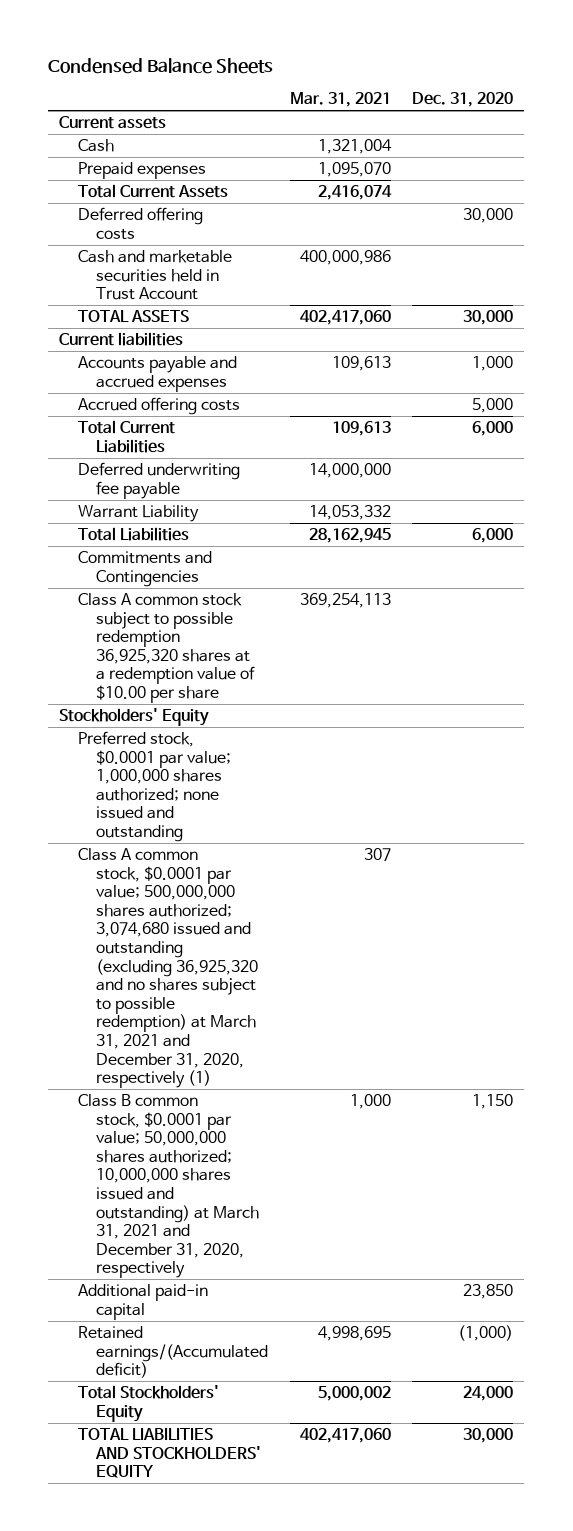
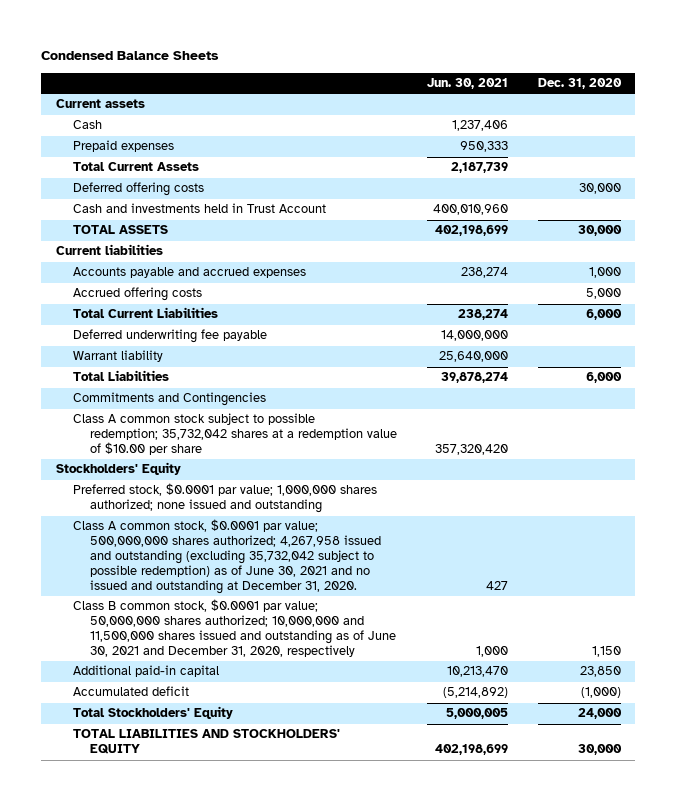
- | Mar. 31, 2021 | Dec. 31, 2020
+ | Jun. 30, 2021 | Dec. 31, 2020
- Cash and marketable securities held in Trust Account | 400,000,986 |
+ Cash and investments held in Trust Account | 400,010,960 |
- Warrant Liability | 14,053,332 |
+ Warrant liability | 25,640,000 |
- Class A common stock subject to possible redemption 36,925,320 shares at a redemption value of $10.00 per share | 369,254,113 |
+ Class A common stock subject to possible redemption; 35,732,042 shares at a redemption value of $10.00 per share | 357,320,420 |
- Class A common stock, $0.0001 par value; 500,000,000 shares authorized; 3,074,680 issued and outstanding (excluding 36,925,320 and no shares subject to possible redemption) at March 31, 2021 and December 31, 2020, respectively (1) | 307 |
- Class B common stock, $0.0001 par value; 50,000,000 shares authorized; 10,000,000 shares issued and outstanding) at March 31, 2021 and December 31, 2020, respectively | 1,000 | 1,150
+ Class A common stock, $0.0001 par value; 500,000,000 shares authorized; 4,267,958 issued and outstanding (excluding 35,732,042 subject to possible redemption) as of June 30, 2021 and no issued and outstanding at December 31, 2020. | 427 |
+ Class B common stock, $0.0001 par value; 50,000,000 shares authorized; 10,000,000 and 11,500,000 shares issued and outstanding as of June 30, 2021 and December 31, 2020, respectively | 1,000 | 1,150
- Retained earnings/(Accumulated deficit) | 4,998,695 | (1,000)
+ Accumulated deficit | (5,214,892) | (1,000)

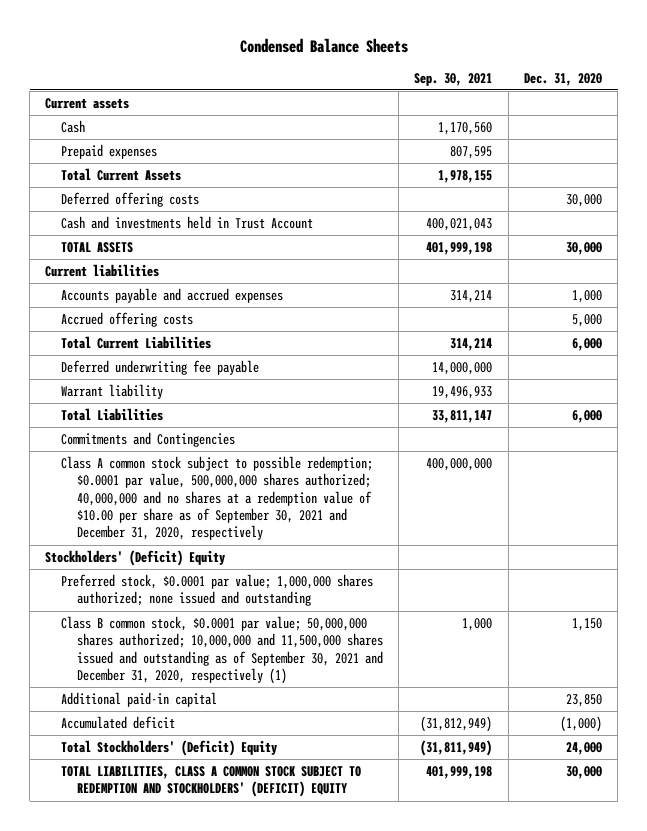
- | Jun. 30, 2021 | Dec. 31, 2020
+ | Sep. 30, 2021 | Dec. 31, 2020
- Class A common stock subject to possible redemption; 35,732,042 shares at a redemption value of $10.00 per share | 357,320,420 |
- Stockholders' Equity
+ Class A common stock subject to possible redemption; $0.0001 par value, 500,000,000 shares authorized; 40,000,000 and no shares at a redemption value of $10.00 per share as of September 30, 2021 and December 31, 2020, respectively | 400,000,000 |
+ Stockholders' (Deficit) Equity
- Class A common stock, $0.0001 par value; 500,000,000 shares authorized; 4,267,958 issued and outstanding (excluding 35,732,042 subject to possible redemption) as of June 30, 2021 and no issued and outstanding at December 31, 2020. | 427 |
- Class B common stock, $0.0001 par value; 50,000,000 shares authorized; 10,000,000 and 11,500,000 shares issued and outstanding as of June 30, 2021 and December 31, 2020, respectively | 1,000 | 1,150
+ Class B common stock, $0.0001 par value; 50,000,000 shares authorized; 10,000,000 and 11,500,000 shares issued and outstanding as of September 30, 2021 and December 31, 2020, respectively (1) | 1,000 | 1,150
- Total Stockholders' Equity | 5,000,005 | 24,000
- TOTAL LIABILITIES AND STOCKHOLDERS' EQUITY | 402,198,699 | 30,000
+ Total Stockholders' (Deficit) Equity | (31,811,949) | 24,000
+ TOTAL LIABILITIES, CLASS A COMMON STOCK SUBJECT TO REDEMPTION AND STOCKHOLDERS' (DEFICIT) EQUITY | 401,999,198 | 30,000

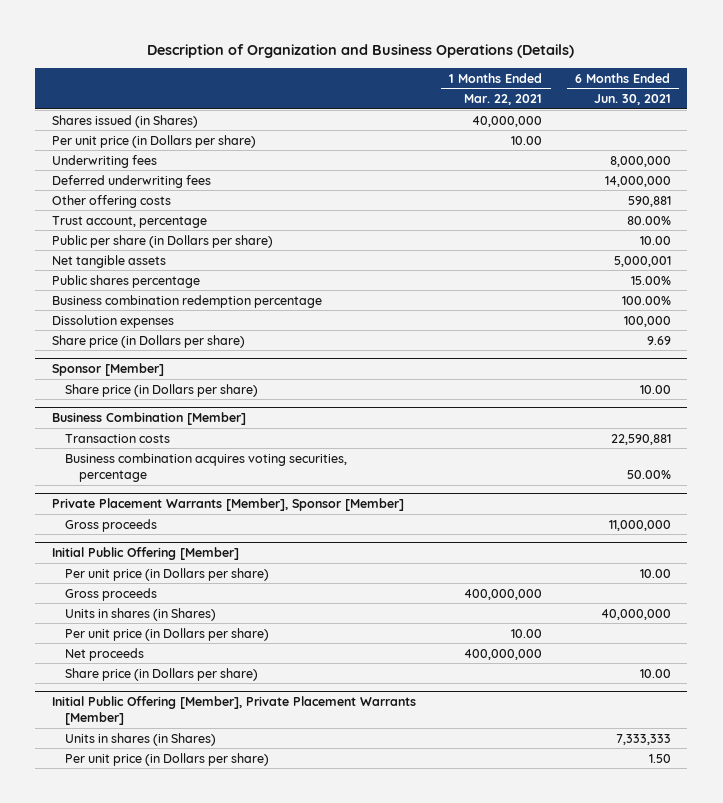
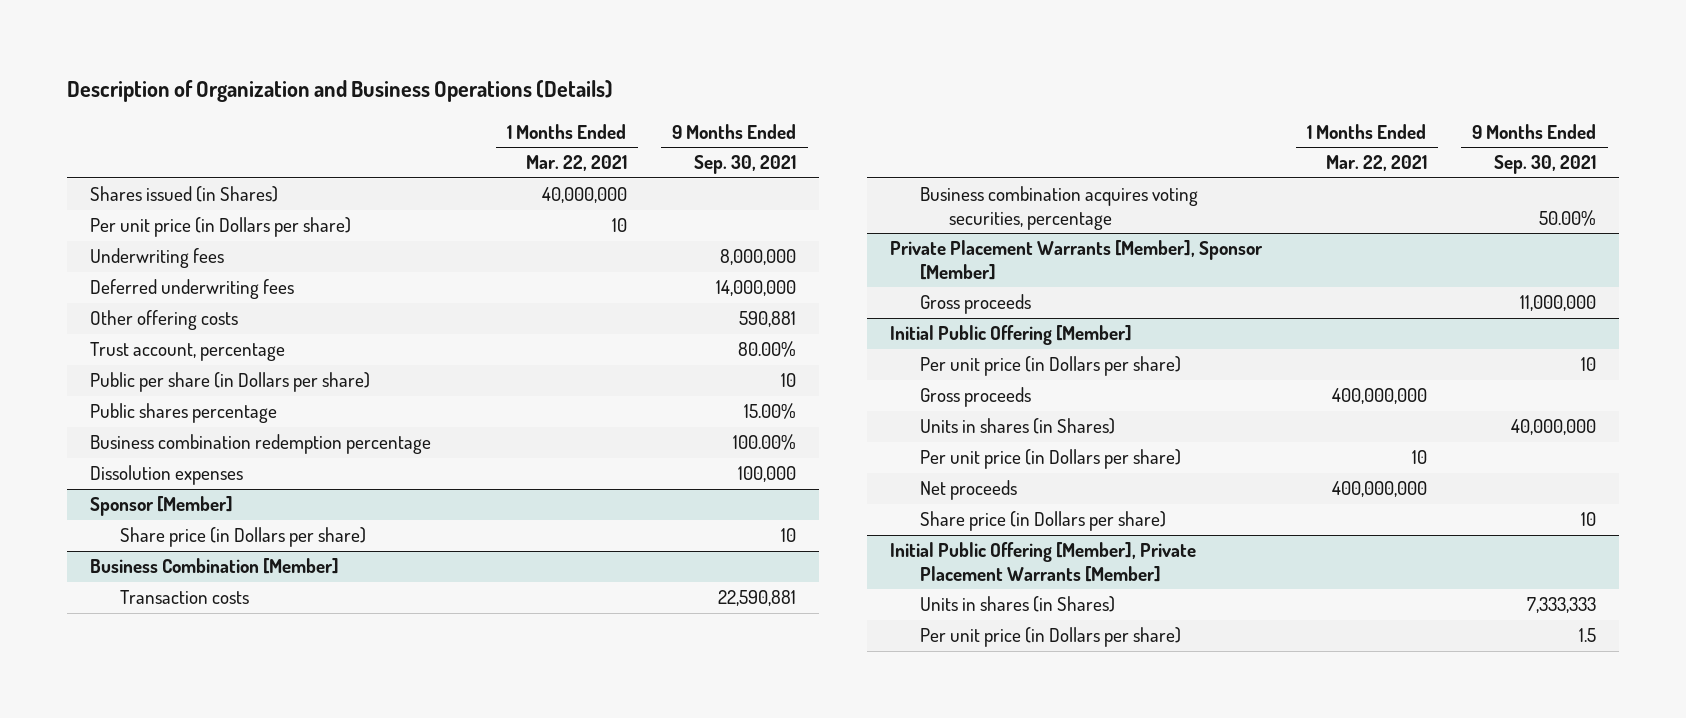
- | 1 Months Ended Mar. 22, 2021 | 6 Months Ended Jun. 30, 2021
+ | 1 Months Ended Mar. 22, 2021 | 9 Months Ended Sep. 30, 2021
- Per unit price (in Dollars per share) | 10.00 |
+ Per unit price (in Dollars per share) | 10 |
- Net tangible assets | | 5,000,001
- Share price (in Dollars per share) | | 9.69
@ Initial Public Offering [Member]
- Per unit price (in Dollars per share) | 10.00 |
+ Per unit price (in Dollars per share) | 10 |

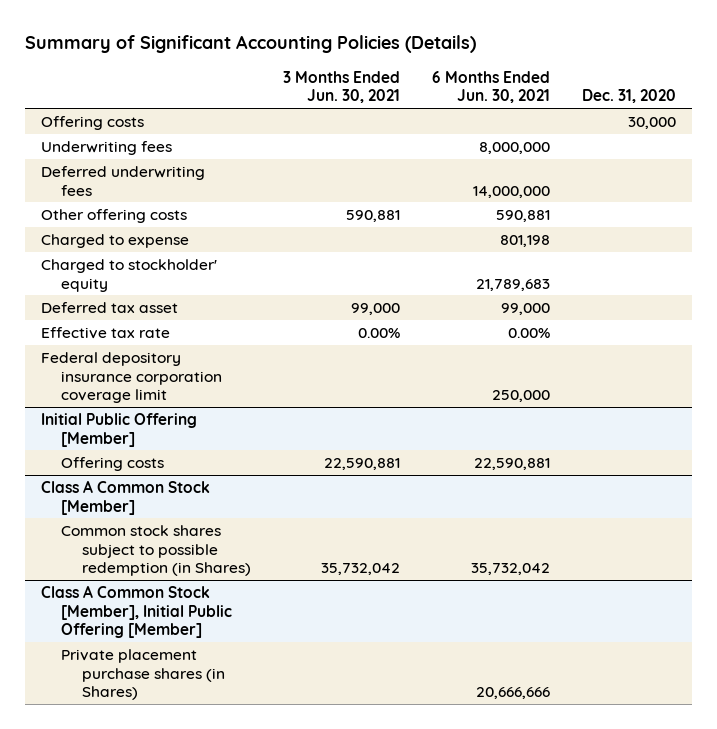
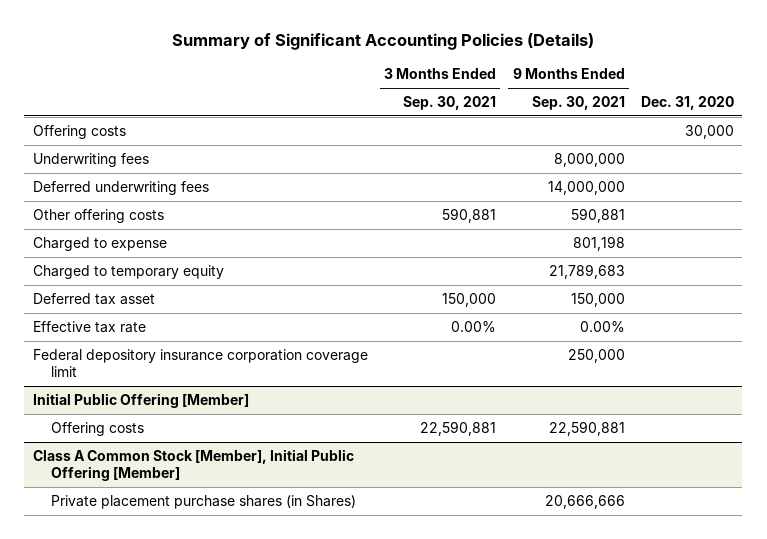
- | 3 Months Ended Jun. 30, 2021 | 6 Months Ended Jun. 30, 2021 | Dec. 31, 2020
+ | 3 Months Ended Sep. 30, 2021 | 9 Months Ended Sep. 30, 2021 | Dec. 31, 2020
- Charged to stockholder' equity | | 21,789,683 |
+ Charged to temporary equity | | 21,789,683 |
- Class A Common Stock [Member]
- Common stock shares subject to possible redemption (in Shares) | 35,732,042 | 35,732,042 |

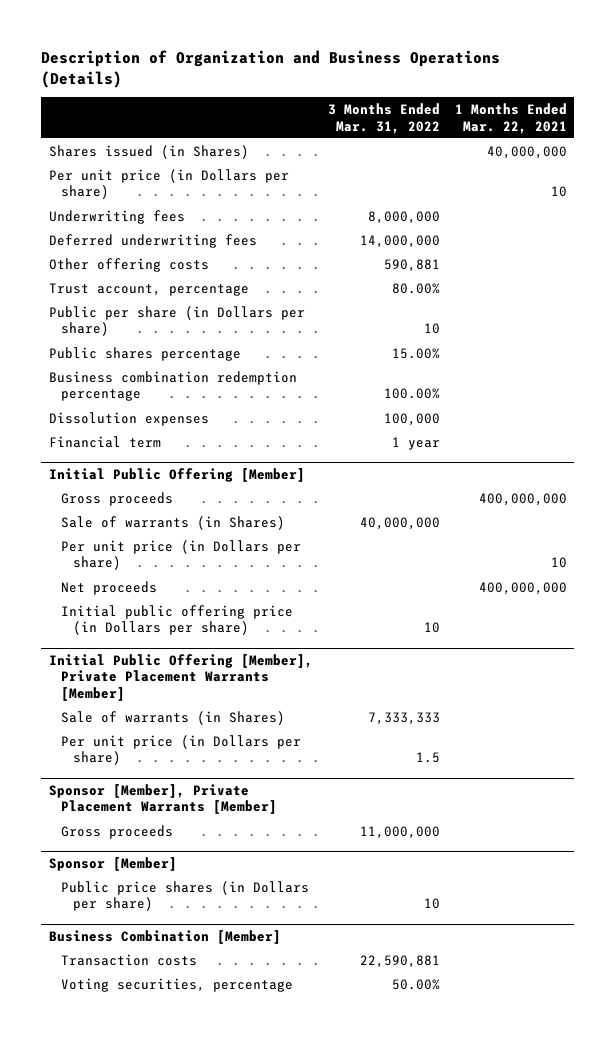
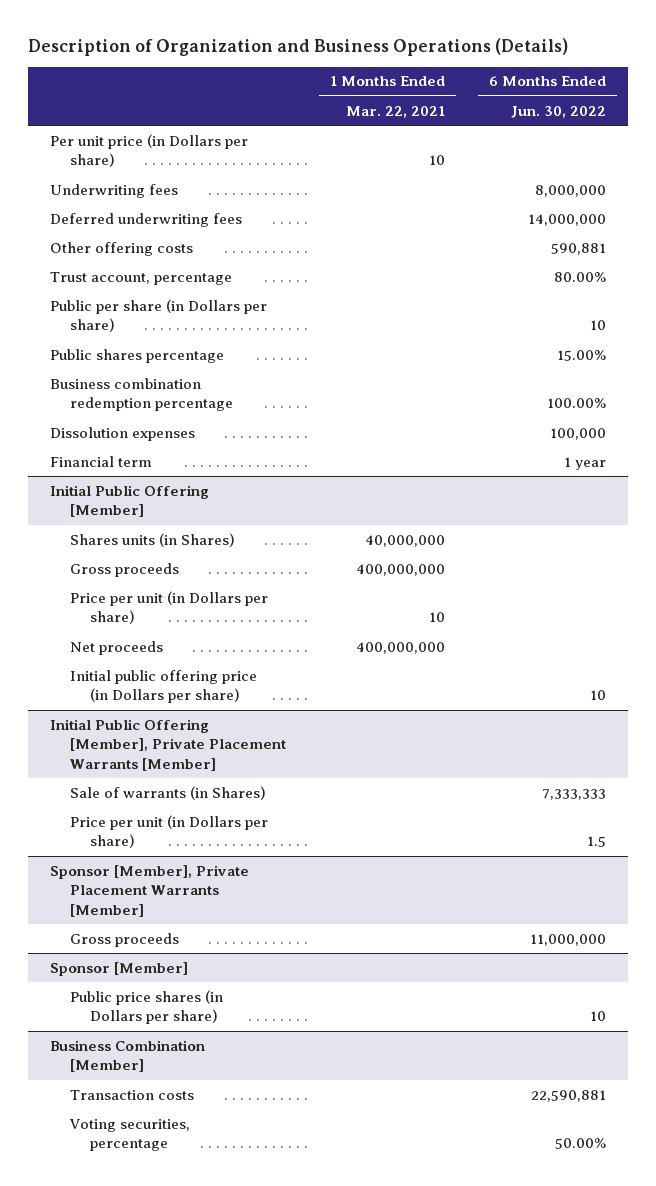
- | 3 Months Ended Mar. 31, 2022 | 1 Months Ended Mar. 22, 2021
+ | 1 Months Ended Mar. 22, 2021 | 6 Months Ended Jun. 30, 2022
- Shares issued (in Shares) | | 40,000,000
@ Initial Public Offering [Member]
+ Shares units (in Shares) | 40,000,000 |
- Sale of warrants (in Shares) | 40,000,000 |
- Per unit price (in Dollars per share) | | 10
+ Price per unit (in Dollars per share) | 10 |
@ Initial Public Offering [Member], Private Placement Warrants [Member]
- Per unit price (in Dollars per share) | 1.5 |
+ Price per unit (in Dollars per share) | | 1.5

